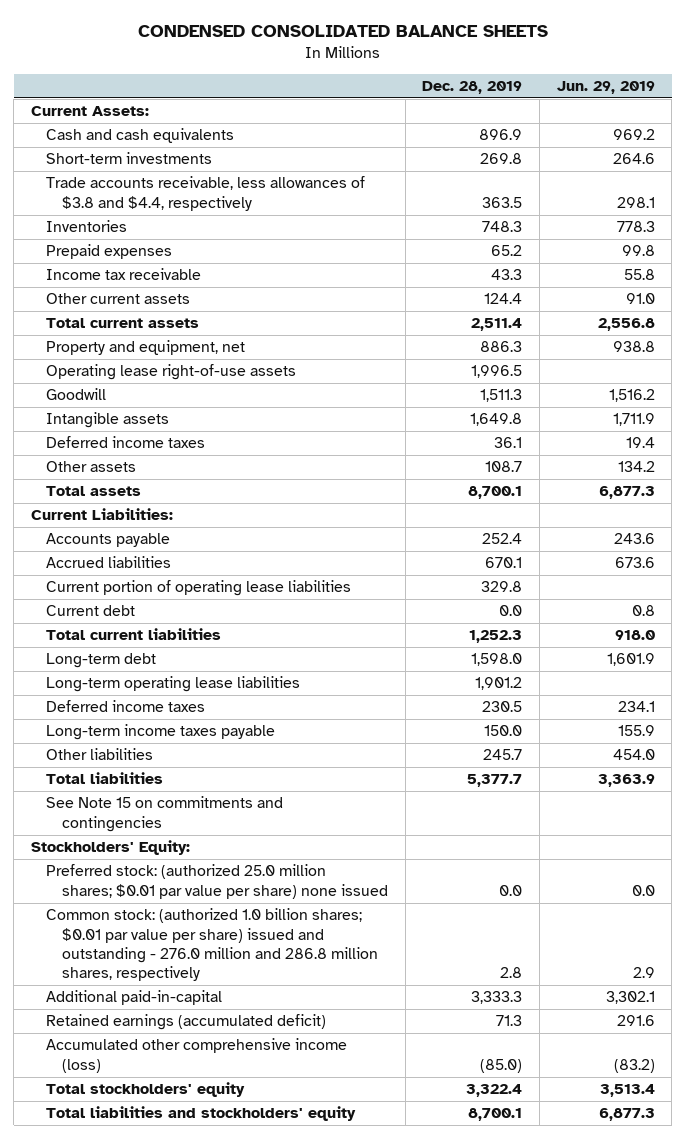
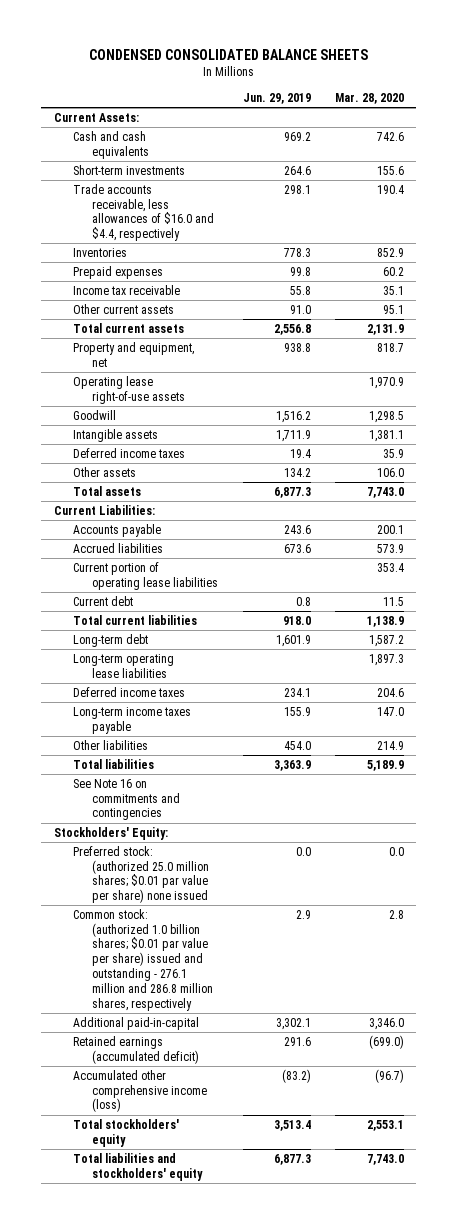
- | Dec. 28, 2019 | Jun. 29, 2019
+ | Jun. 29, 2019 | Mar. 28, 2020
- Trade accounts receivable, less allowances of $3.8 and $4.4, respectively | 363.5 | 298.1
+ Trade accounts receivable, less allowances of $16.0 and $4.4, respectively | 298.1 | 190.4
- See Note 15 on commitments and contingencies
+ See Note 16 on commitments and contingencies
- Common stock: (authorized 1.0 billion shares; $0.01 par value per share) issued and outstanding - 276.0 million and 286.8 million shares, respectively | 2.8 | 2.9
+ Common stock: (authorized 1.0 billion shares; $0.01 par value per share) issued and outstanding - 276.1 million and 286.8 million shares, respectively | 2.9 | 2.8

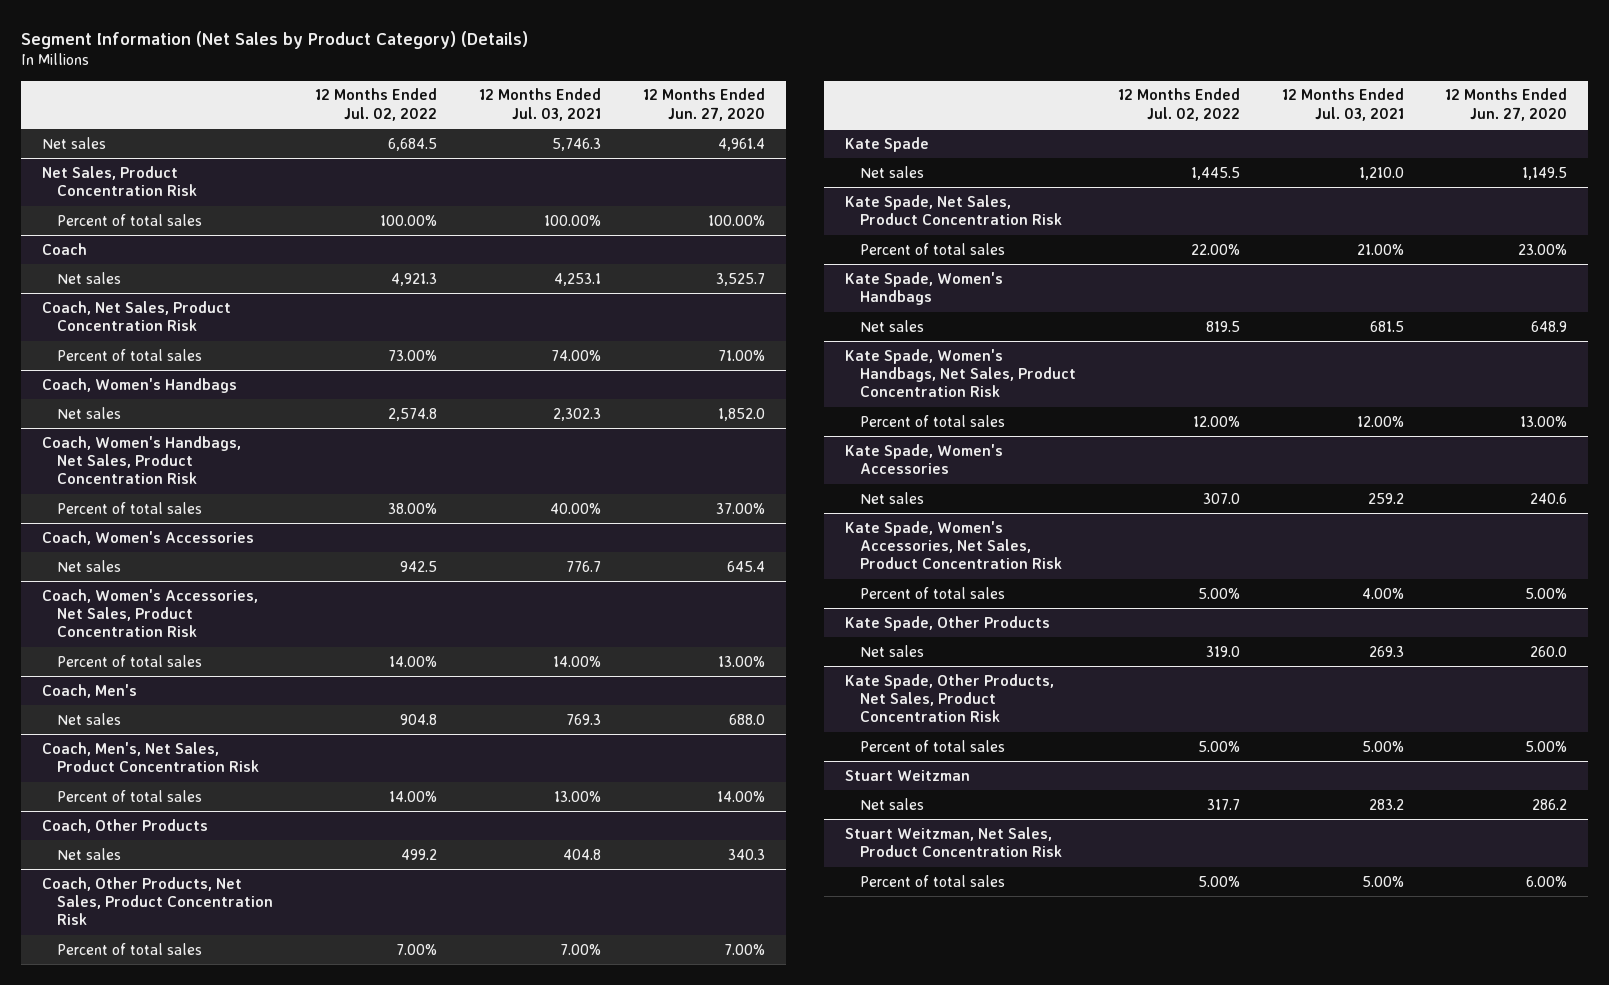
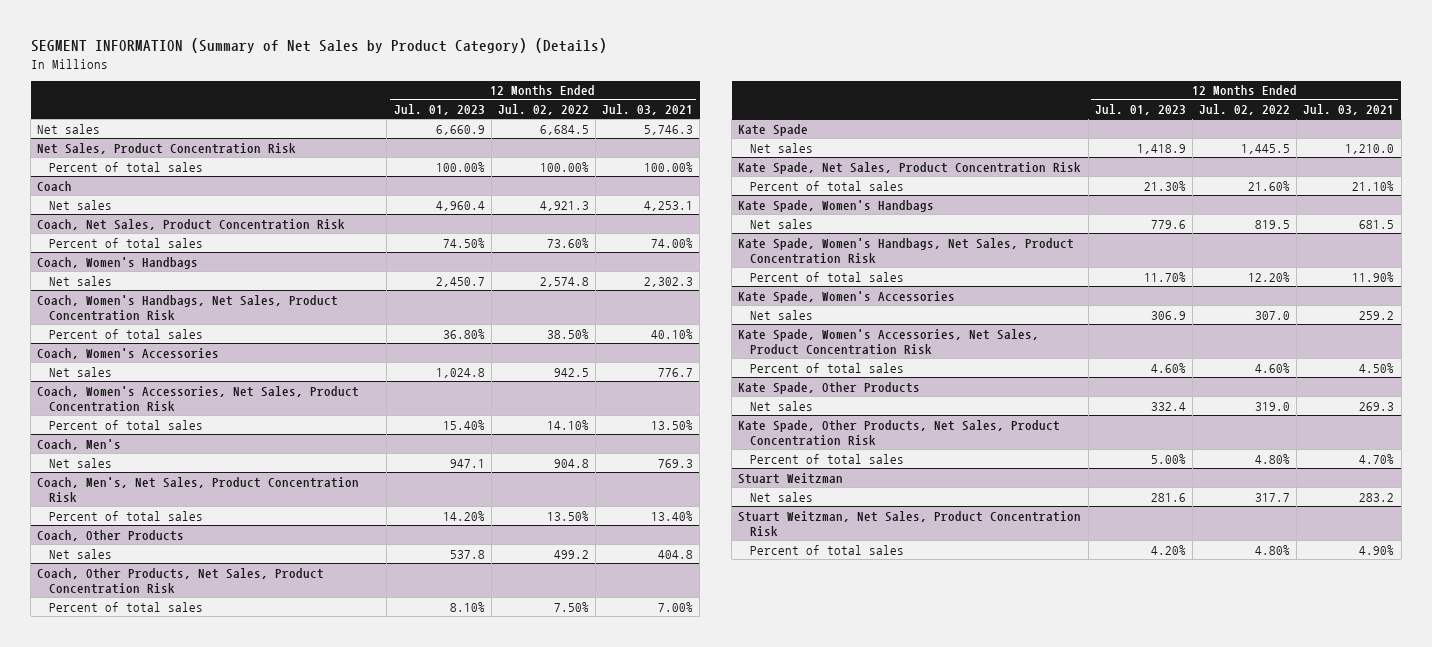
- Segment Information (Net Sales by Product Category) (Details)
+ SEGMENT INFORMATION (Summary of Net Sales by Product Category) (Details)
- | 12 Months Ended Jul. 02, 2022 | 12 Months Ended Jul. 03, 2021 | 12 Months Ended Jun. 27, 2020
+ | 12 Months Ended Jul. 01, 2023 | 12 Months Ended Jul. 02, 2022 | 12 Months Ended Jul. 03, 2021
@ Coach, Net Sales, Product Concentration Risk
- Percent of total sales | 73.00% | 74.00% | 71.00%
+ Percent of total sales | 74.50% | 73.60% | 74.00%
@ Coach, Women's Handbags, Net Sales, Product Concentration Risk
- Percent of total sales | 38.00% | 40.00% | 37.00%
+ Percent of total sales | 36.80% | 38.50% | 40.10%
@ Coach, Women's Accessories, Net Sales, Product Concentration Risk
- Percent of total sales | 14.00% | 14.00% | 13.00%
+ Percent of total sales | 15.40% | 14.10% | 13.50%
@ Coach, Men's, Net Sales, Product Concentration Risk
- Percent of total sales | 14.00% | 13.00% | 14.00%
+ Percent of total sales | 14.20% | 13.50% | 13.40%
@ Coach, Other Products, Net Sales, Product Concentration Risk
- Percent of total sales | 7.00% | 7.00% | 7.00%
+ Percent of total sales | 8.10% | 7.50% | 7.00%
@ Kate Spade, Net Sales, Product Concentration Risk
- Percent of total sales | 22.00% | 21.00% | 23.00%
+ Percent of total sales | 21.30% | 21.60% | 21.10%
@ Kate Spade, Women's Handbags, Net Sales, Product Concentration Risk
- Percent of total sales | 12.00% | 12.00% | 13.00%
+ Percent of total sales | 11.70% | 12.20% | 11.90%
@ Kate Spade, Women's Accessories, Net Sales, Product Concentration Risk
- Percent of total sales | 5.00% | 4.00% | 5.00%
+ Percent of total sales | 4.60% | 4.60% | 4.50%
@ Kate Spade, Other Products, Net Sales, Product Concentration Risk
- Percent of total sales | 5.00% | 5.00% | 5.00%
+ Percent of total sales | 5.00% | 4.80% | 4.70%
@ Stuart Weitzman, Net Sales, Product Concentration Risk
- Percent of total sales | 5.00% | 5.00% | 6.00%
+ Percent of total sales | 4.20% | 4.80% | 4.90%

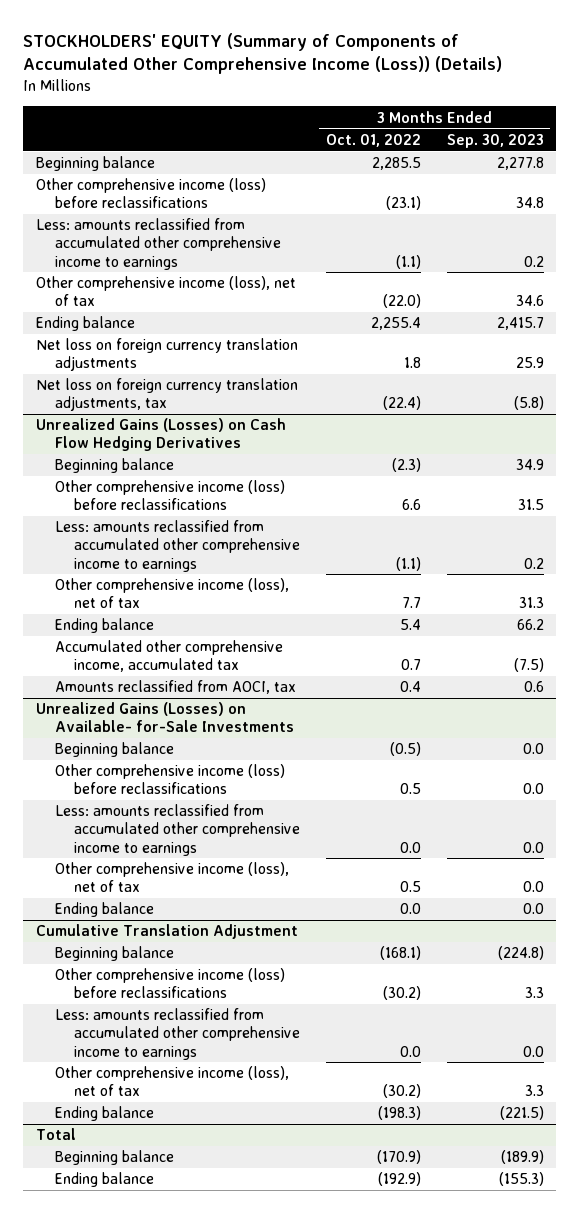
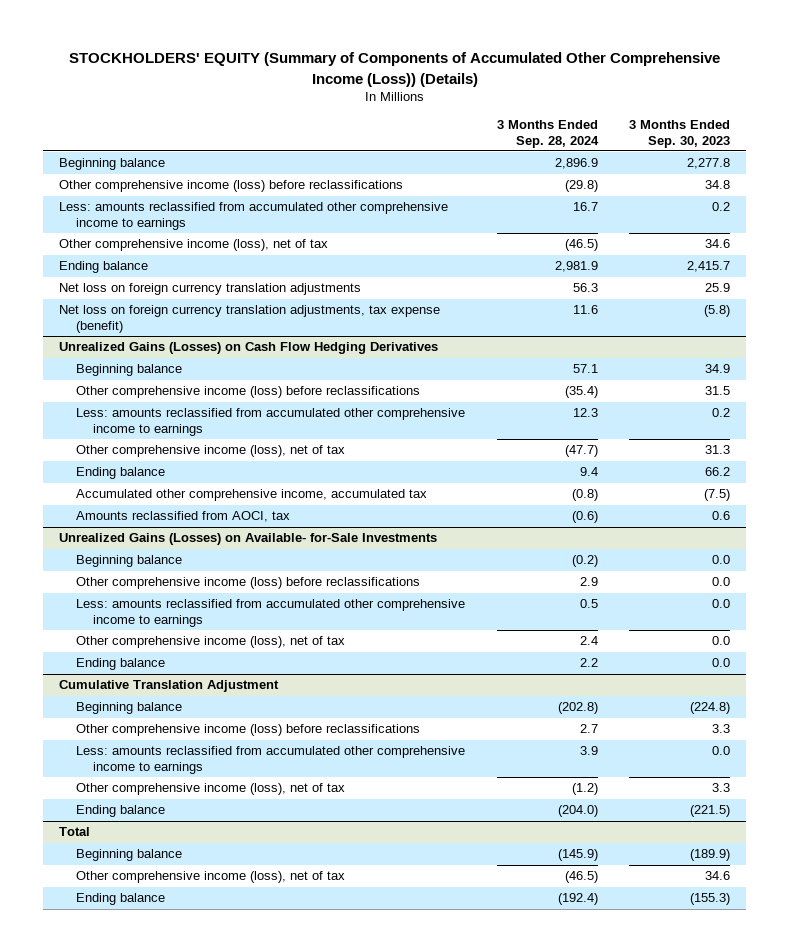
- | 3 Months Ended Oct. 01, 2022 | 3 Months Ended Sep. 30, 2023
+ | 3 Months Ended Sep. 28, 2024 | 3 Months Ended Sep. 30, 2023
- Net loss on foreign currency translation adjustments, tax | (22.4) | (5.8)
+ Net loss on foreign currency translation adjustments, tax expense (benefit) | 11.6 | (5.8)
@ Total
+ Other comprehensive income (loss), net of tax | (46.5) | 34.6

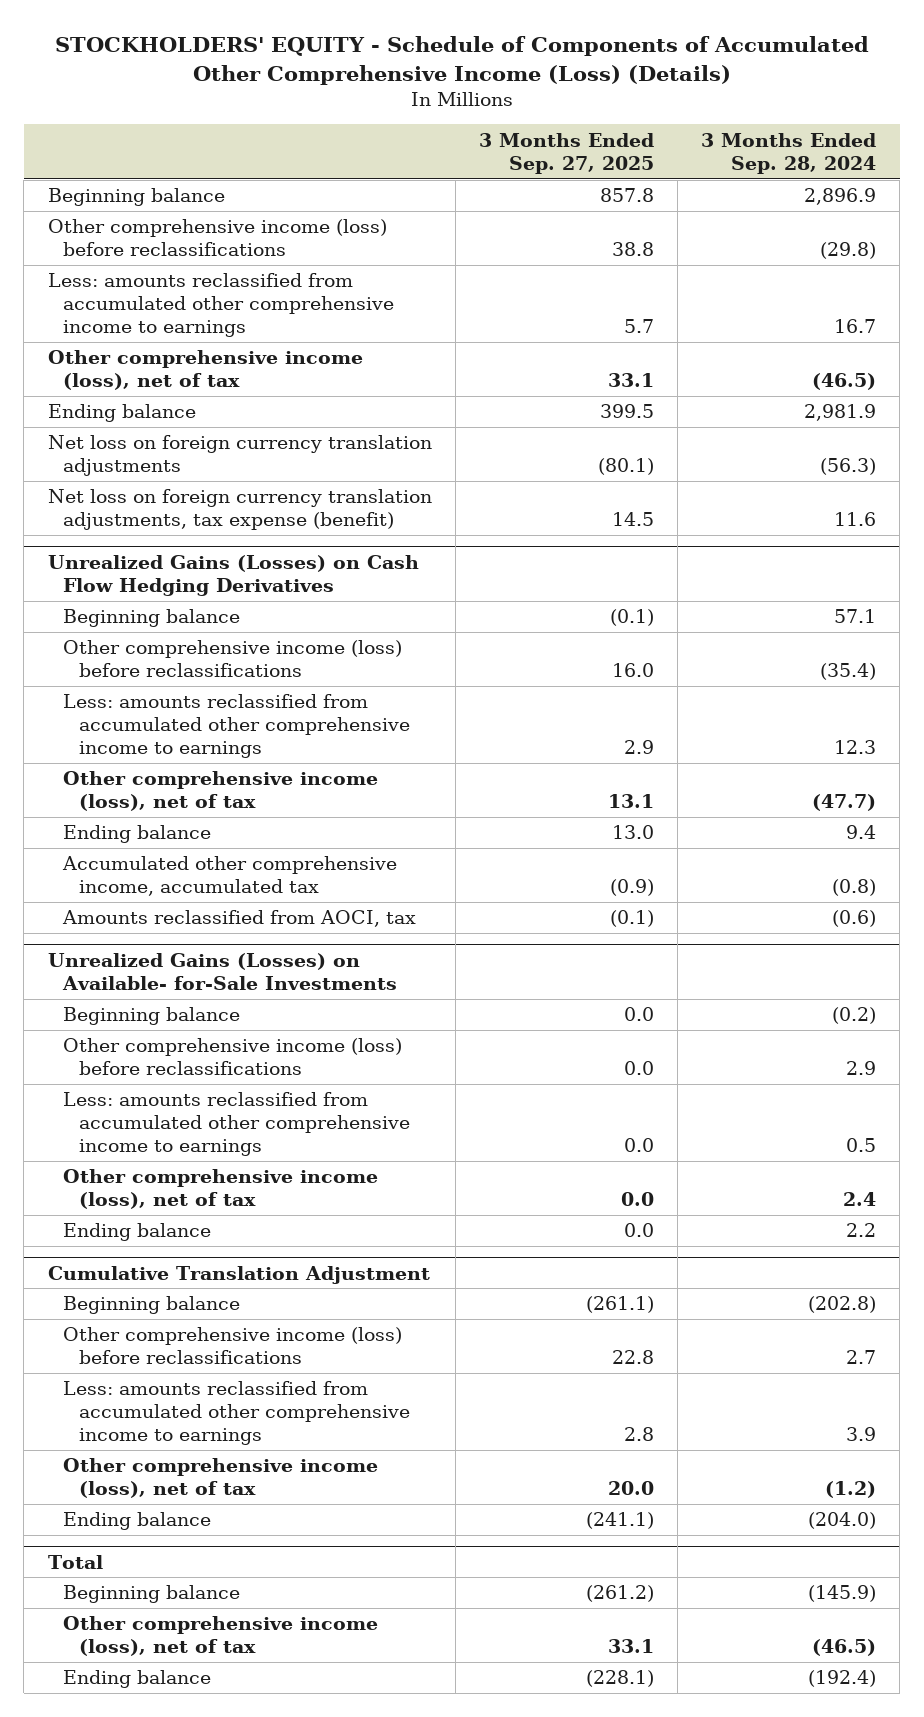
- STOCKHOLDERS' EQUITY (Summary of Components of Accumulated Other Comprehensive Income (Loss)) (Details)
+ STOCKHOLDERS' EQUITY - Schedule of Components of Accumulated Other Comprehensive Income (Loss) (Details)
- | 3 Months Ended Sep. 28, 2024 | 3 Months Ended Sep. 30, 2023
+ | 3 Months Ended Sep. 27, 2025 | 3 Months Ended Sep. 28, 2024
- Net loss on foreign currency translation adjustments | 56.3 | 25.9
+ Net loss on foreign currency translation adjustments | (80.1) | (56.3)

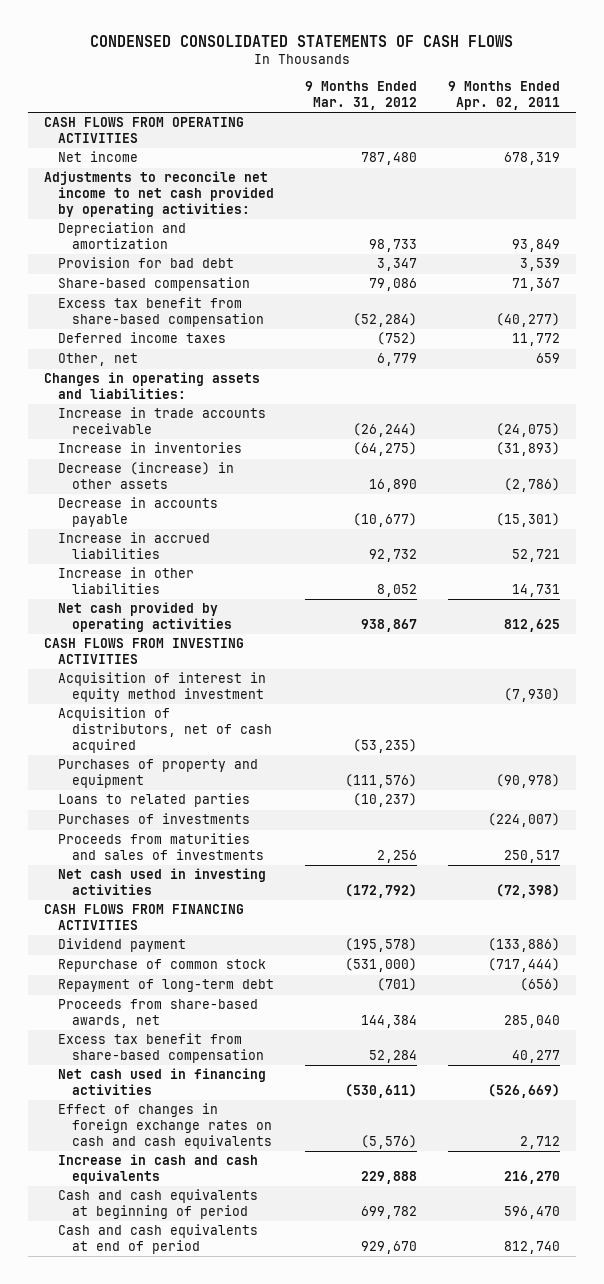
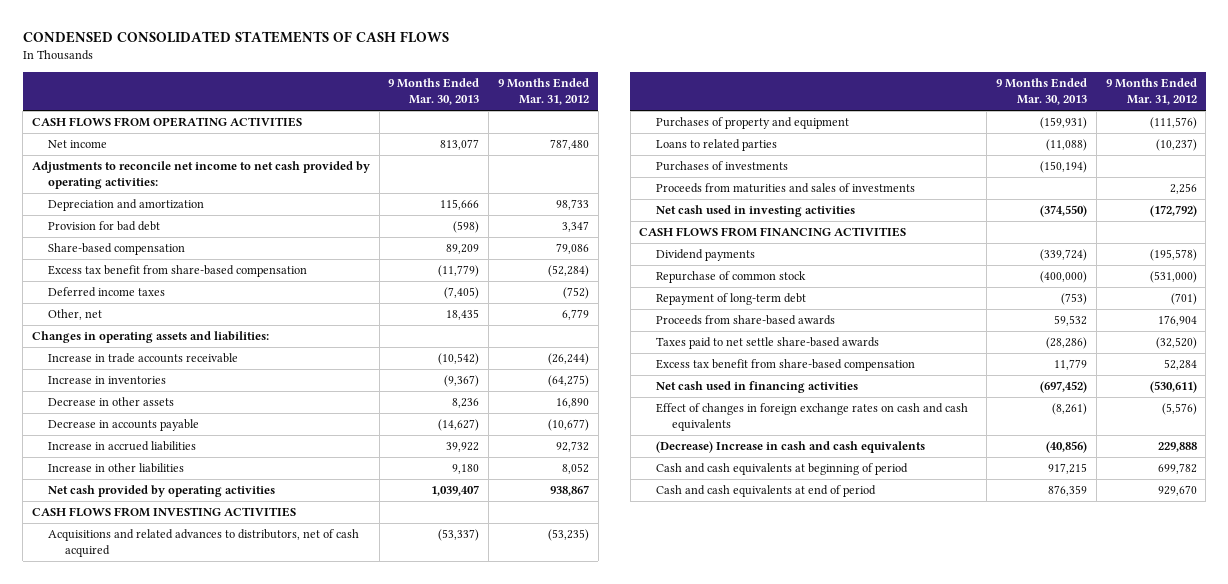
- | 9 Months Ended Mar. 31, 2012 | 9 Months Ended Apr. 02, 2011
+ | 9 Months Ended Mar. 30, 2013 | 9 Months Ended Mar. 31, 2012
- Decrease (increase) in other assets | 16,890 | (2,786)
+ Decrease in other assets | 8,236 | 16,890
- Acquisition of interest in equity method investment | | (7,930)
- Acquisition of distributors, net of cash acquired | (53,235) |
+ Acquisitions and related advances to distributors, net of cash acquired | (53,337) | (53,235)
- Dividend payment | (195,578) | (133,886)
+ Dividend payments | (339,724) | (195,578)
- Proceeds from share-based awards, net | 144,384 | 285,040
+ Proceeds from share-based awards | 59,532 | 176,904
+ Taxes paid to net settle share-based awards | (28,286) | (32,520)
- Increase in cash and cash equivalents | 229,888 | 216,270
+ (Decrease) Increase in cash and cash equivalents | (40,856) | 229,888

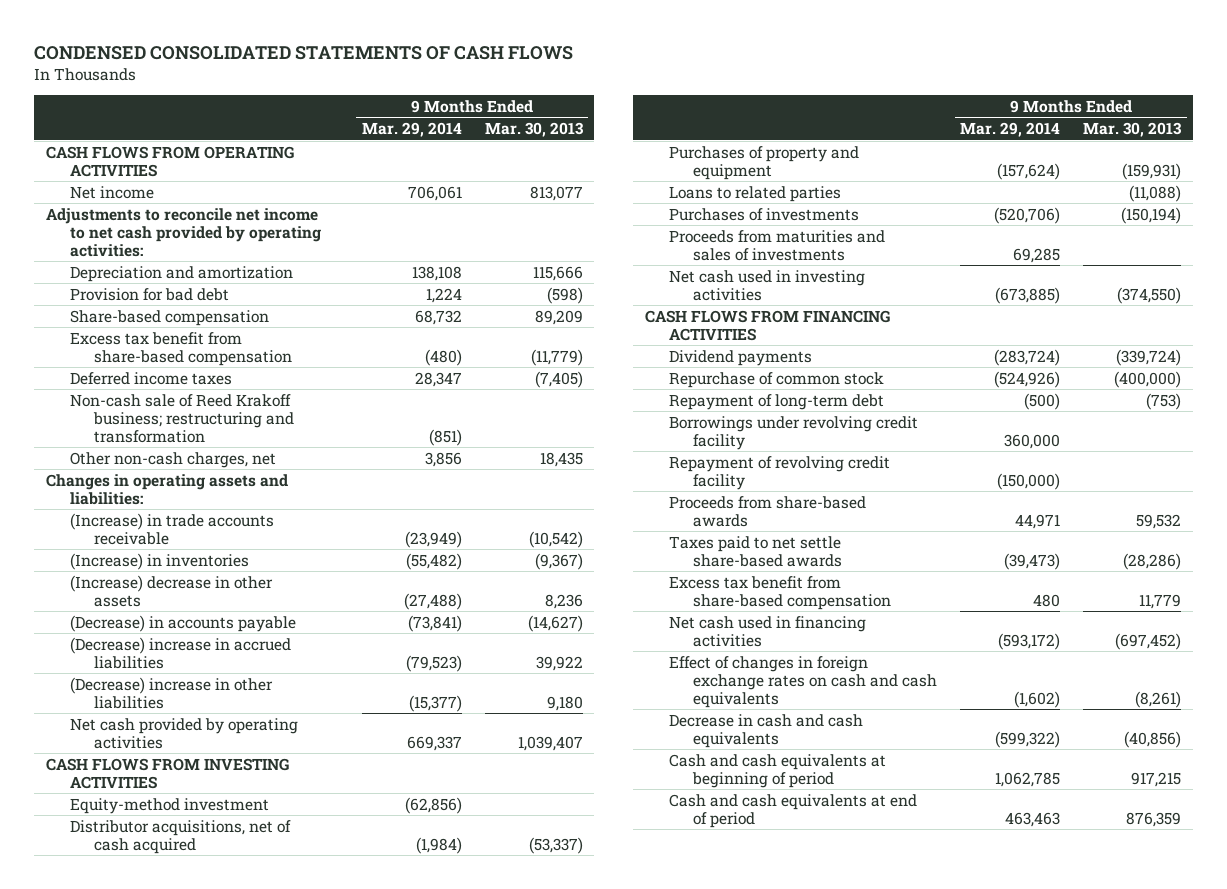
- | 9 Months Ended Mar. 30, 2013 | 9 Months Ended Mar. 31, 2012
+ | 9 Months Ended Mar. 29, 2014 | 9 Months Ended Mar. 30, 2013
- Other, net | 18,435 | 6,779
+ Non-cash sale of Reed Krakoff business; restructuring and transformation | (851) |
+ Other non-cash charges, net | 3,856 | 18,435
- Increase in trade accounts receivable | (10,542) | (26,244)
- Increase in inventories | (9,367) | (64,275)
- Decrease in other assets | 8,236 | 16,890
- Decrease in accounts payable | (14,627) | (10,677)
- Increase in accrued liabilities | 39,922 | 92,732
- Increase in other liabilities | 9,180 | 8,052
+ (Increase) in trade accounts receivable | (23,949) | (10,542)
+ (Increase) in inventories | (55,482) | (9,367)
+ (Increase) decrease in other assets | (27,488) | 8,236
+ (Decrease) in accounts payable | (73,841) | (14,627)
+ (Decrease) increase in accrued liabilities | (79,523) | 39,922
+ (Decrease) increase in other liabilities | (15,377) | 9,180
- Acquisitions and related advances to distributors, net of cash acquired | (53,337) | (53,235)
+ Equity-method investment | (62,856) |
+ Distributor acquisitions, net of cash acquired | (1,984) | (53,337)
+ Borrowings under revolving credit facility | 360,000 |
+ Repayment of revolving credit facility | (150,000) |
- (Decrease) Increase in cash and cash equivalents | (40,856) | 229,888
+ Decrease in cash and cash equivalents | (599,322) | (40,856)

